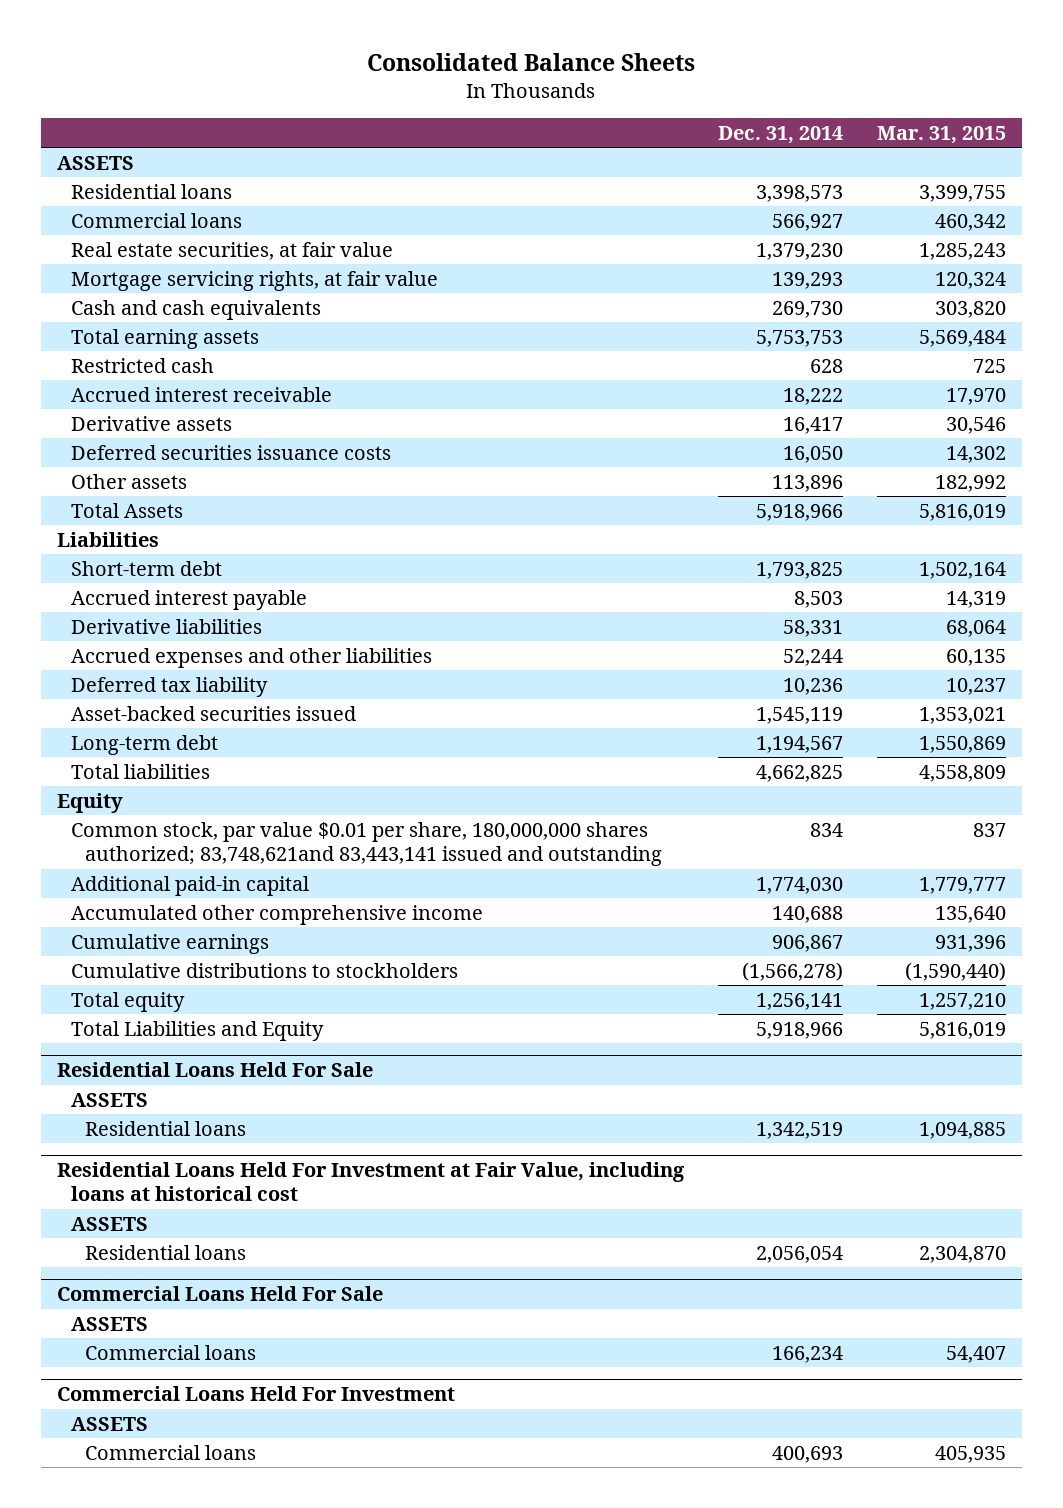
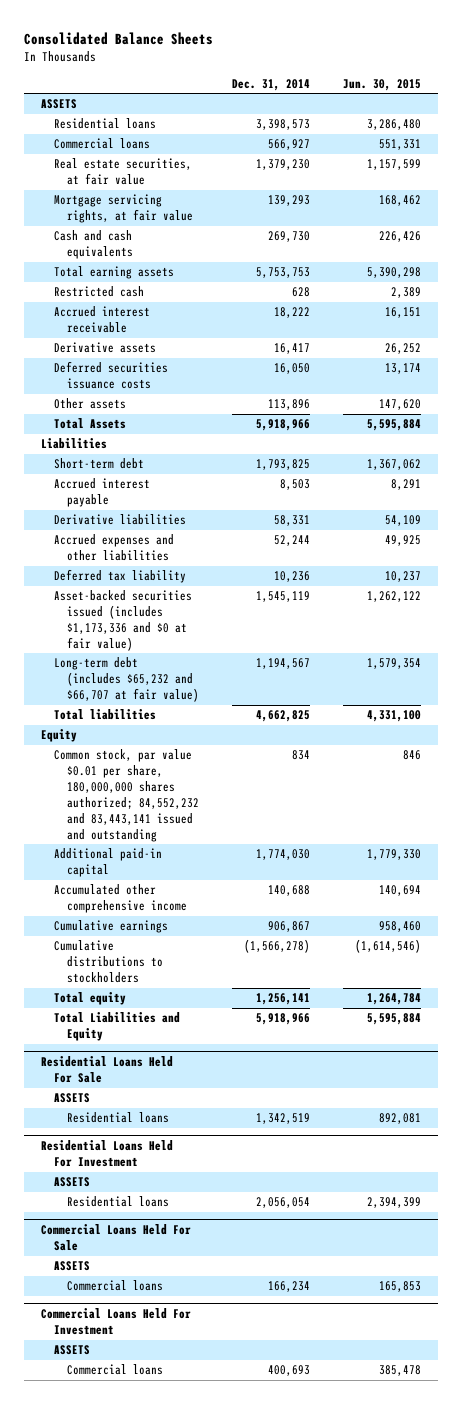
- | Dec. 31, 2014 | Mar. 31, 2015
+ | Dec. 31, 2014 | Jun. 30, 2015
- Asset-backed securities issued | 1,545,119 | 1,353,021
- Long-term debt | 1,194,567 | 1,550,869
+ Asset-backed securities issued (includes $1,173,336 and $0 at fair value) | 1,545,119 | 1,262,122
+ Long-term debt (includes $65,232 and $66,707 at fair value) | 1,194,567 | 1,579,354
- Common stock, par value $0.01 per share, 180,000,000 shares authorized; 83,748,621and 83,443,141 issued and outstanding | 834 | 837
+ Common stock, par value $0.01 per share, 180,000,000 shares authorized; 84,552,232 and 83,443,141 issued and outstanding | 834 | 846
- Residential Loans Held For Investment at Fair Value, including loans at historical cost
+ Residential Loans Held For Investment

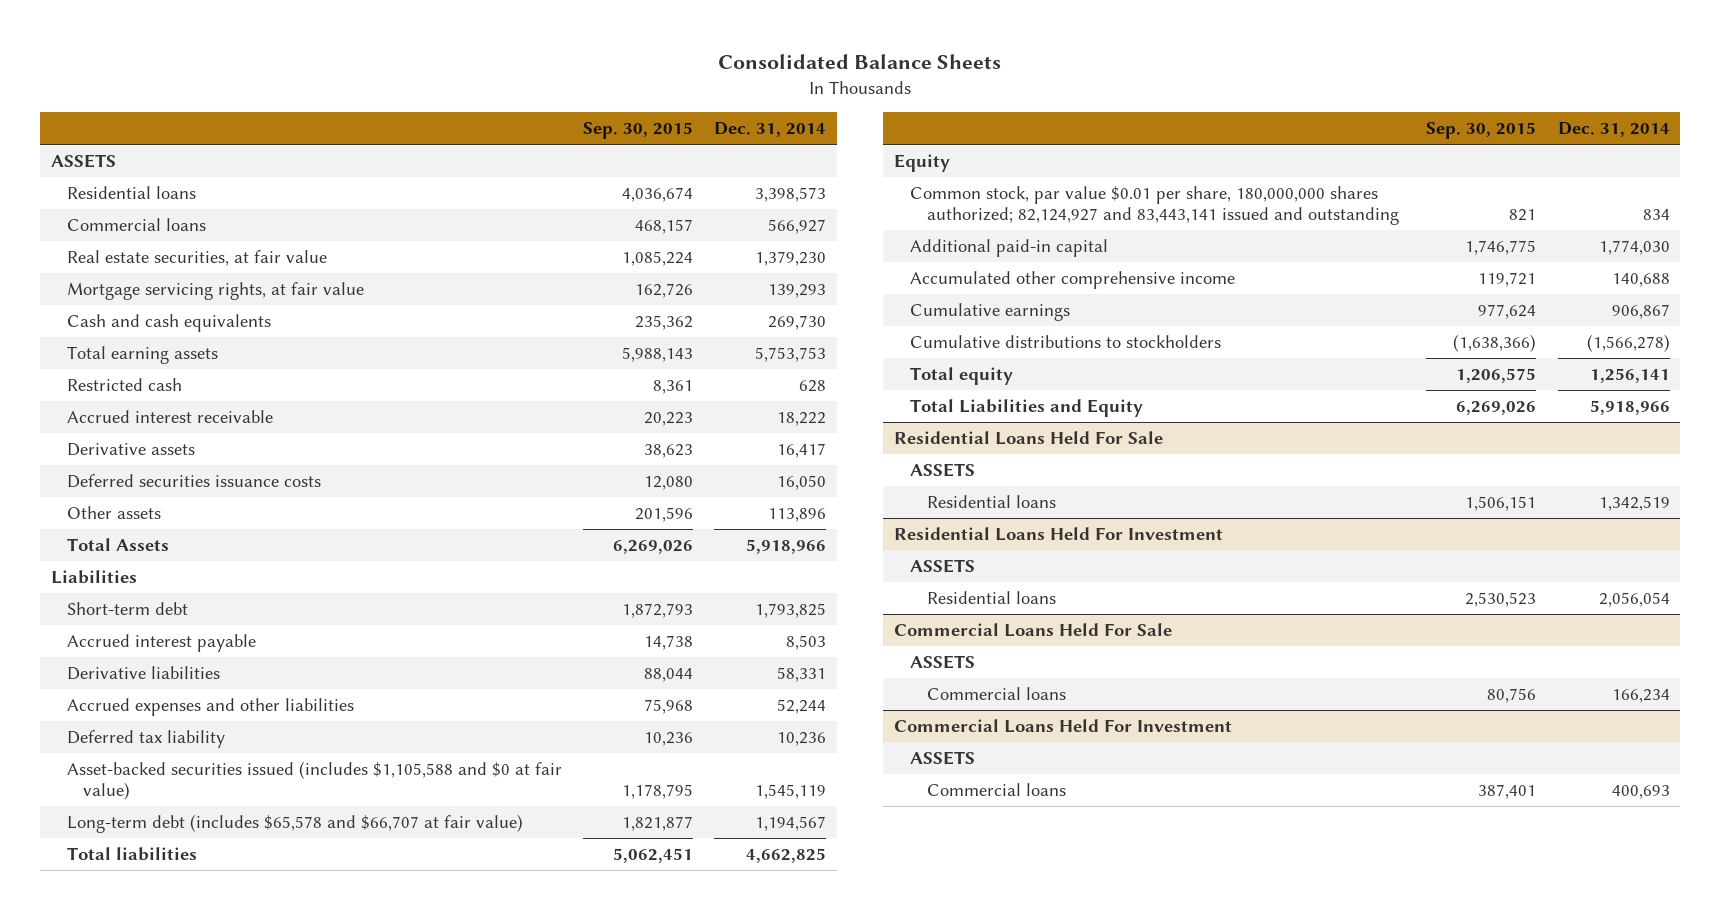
- | Dec. 31, 2014 | Jun. 30, 2015
+ | Sep. 30, 2015 | Dec. 31, 2014
- Asset-backed securities issued (includes $1,173,336 and $0 at fair value) | 1,545,119 | 1,262,122
- Long-term debt (includes $65,232 and $66,707 at fair value) | 1,194,567 | 1,579,354
+ Asset-backed securities issued (includes $1,105,588 and $0 at fair value) | 1,178,795 | 1,545,119
+ Long-term debt (includes $65,578 and $66,707 at fair value) | 1,821,877 | 1,194,567
- Common stock, par value $0.01 per share, 180,000,000 shares authorized; 84,552,232 and 83,443,141 issued and outstanding | 834 | 846
+ Common stock, par value $0.01 per share, 180,000,000 shares authorized; 82,124,927 and 83,443,141 issued and outstanding | 821 | 834

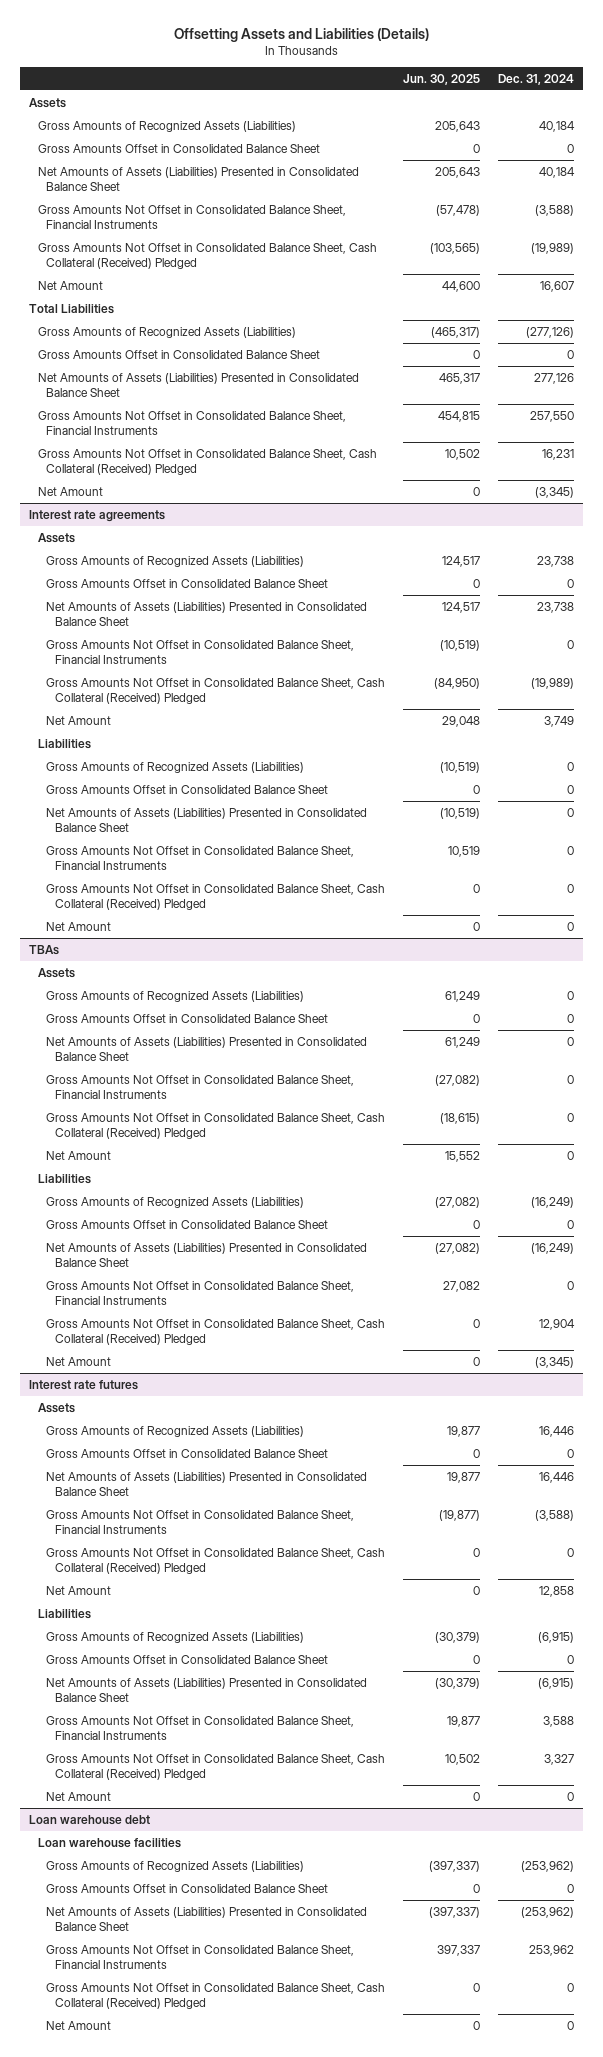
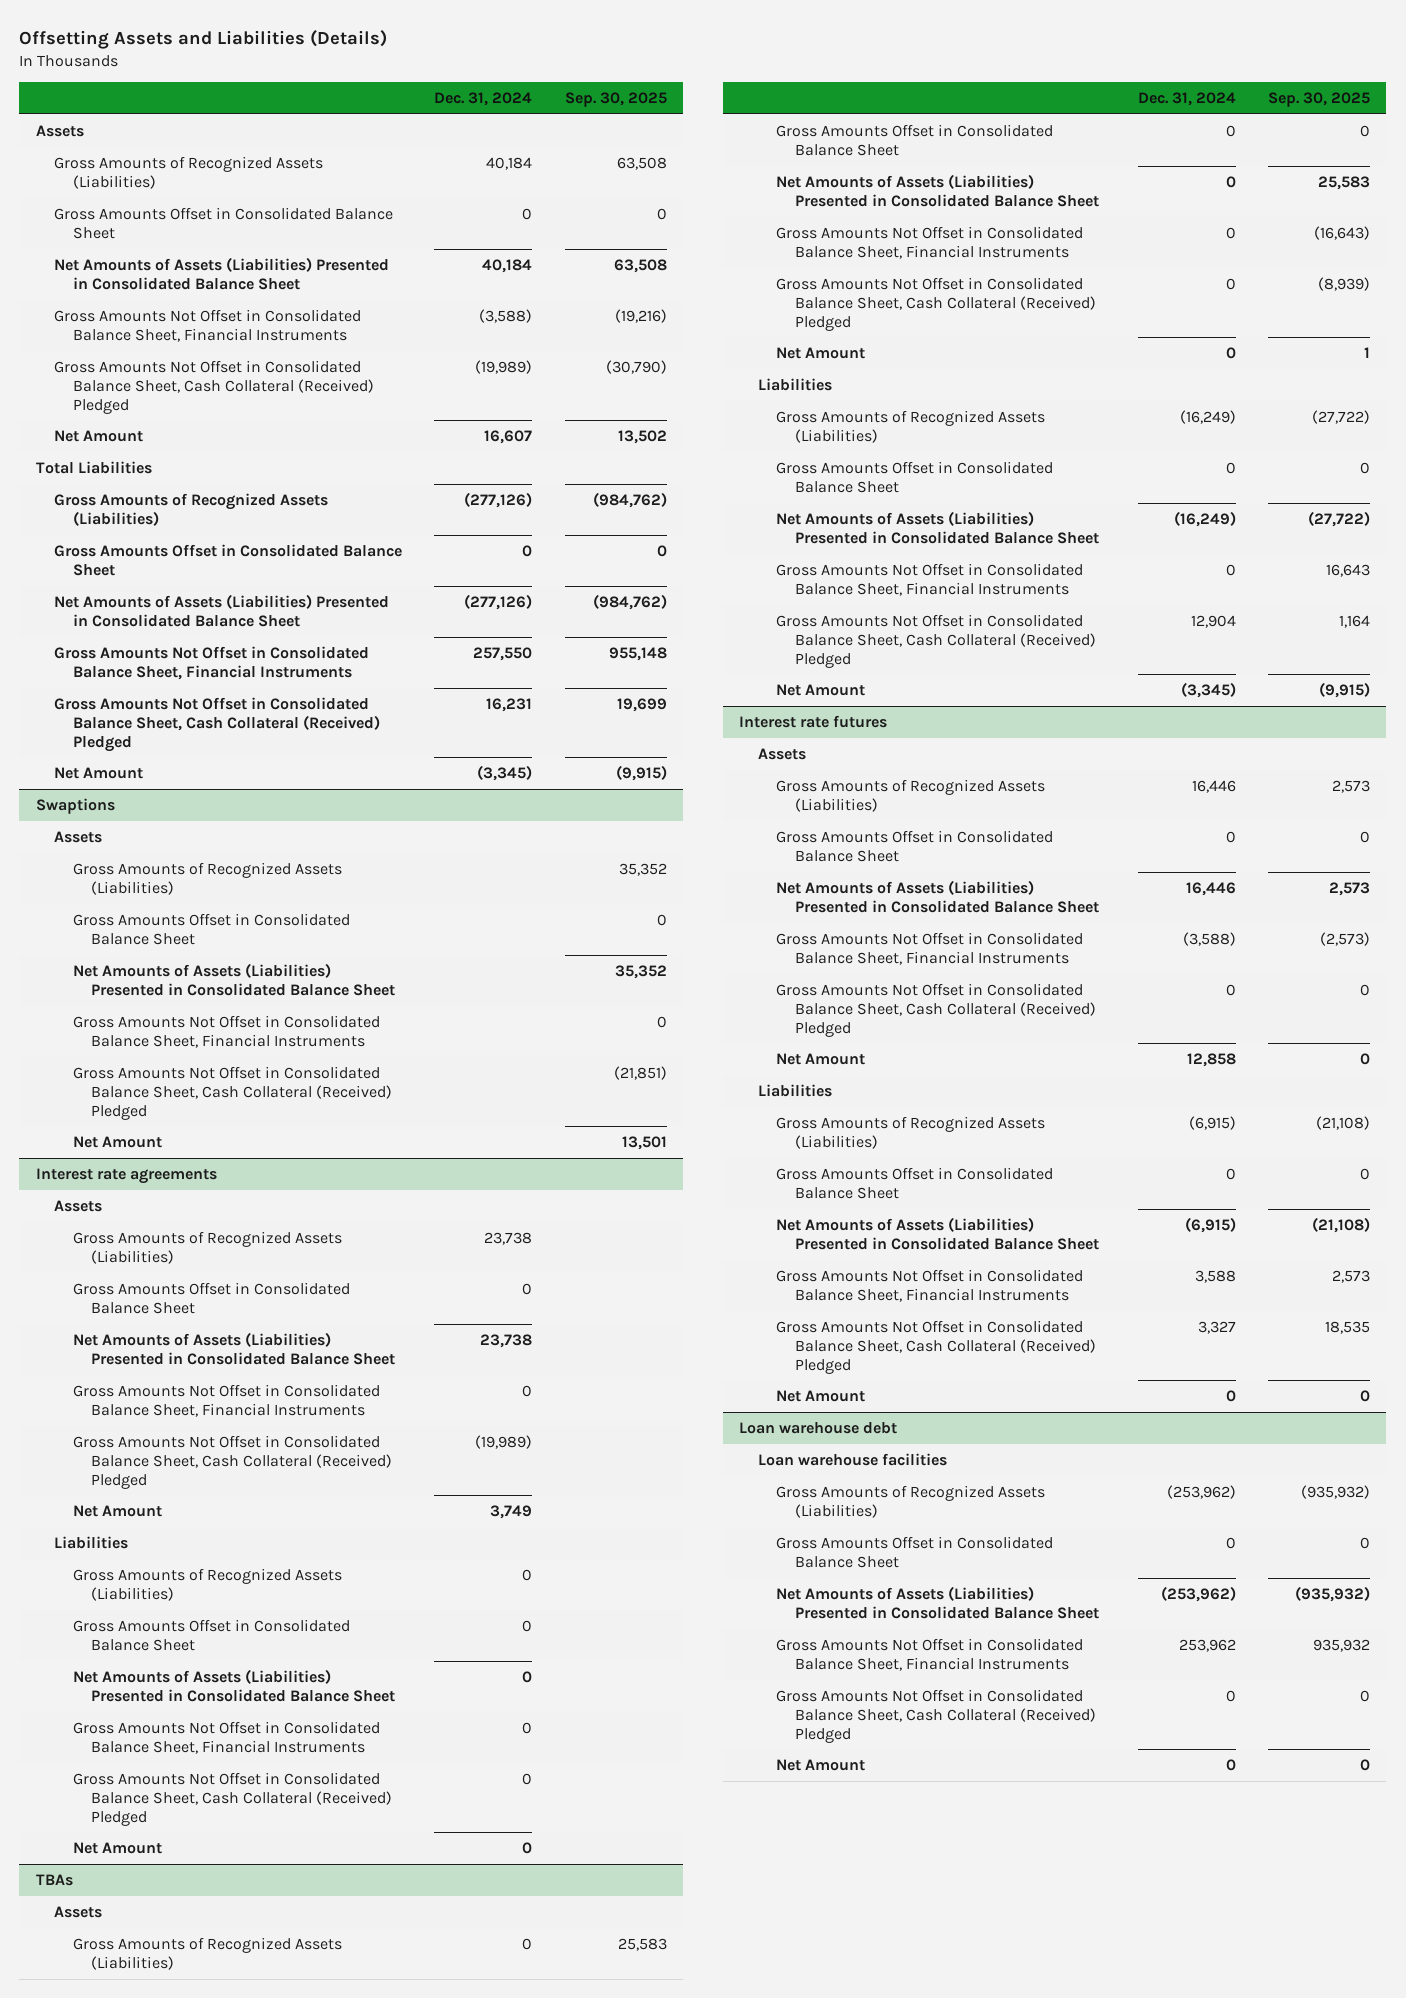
- | Jun. 30, 2025 | Dec. 31, 2024
+ | Dec. 31, 2024 | Sep. 30, 2025
- Net Amounts of Assets (Liabilities) Presented in Consolidated Balance Sheet | 465,317 | 277,126
+ Net Amounts of Assets (Liabilities) Presented in Consolidated Balance Sheet | (277,126) | (984,762)
+ Swaptions
+ Assets
+ Gross Amounts of Recognized Assets (Liabilities) | | 35,352
+ Gross Amounts Offset in Consolidated Balance Sheet | | 0
+ Net Amounts of Assets (Liabilities) Presented in Consolidated Balance Sheet | | 35,352
+ Gross Amounts Not Offset in Consolidated Balance Sheet, Financial Instruments | | 0
+ Gross Amounts Not Offset in Consolidated Balance Sheet, Cash Collateral (Received) Pledged | | (21,851)
+ Net Amount | | 13,501

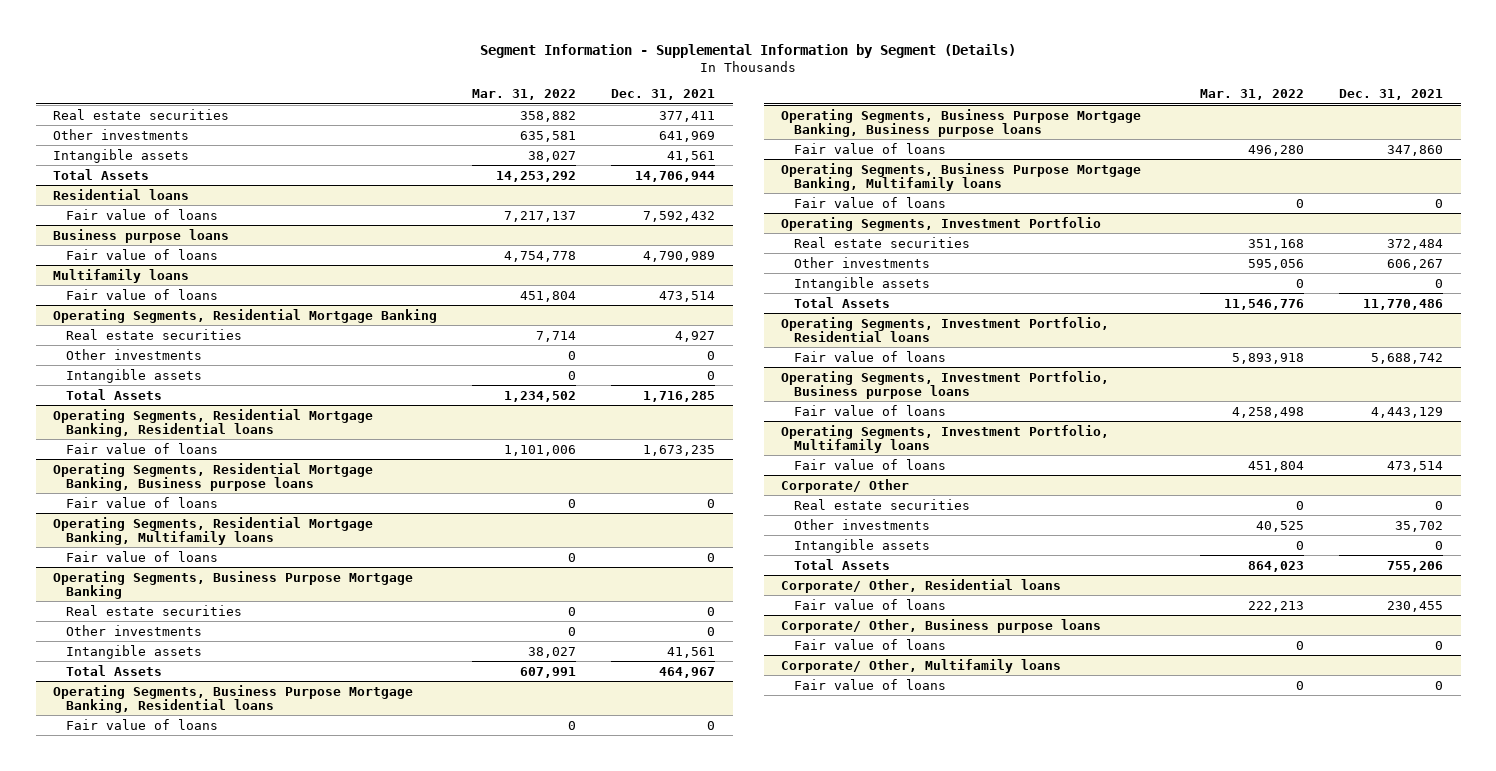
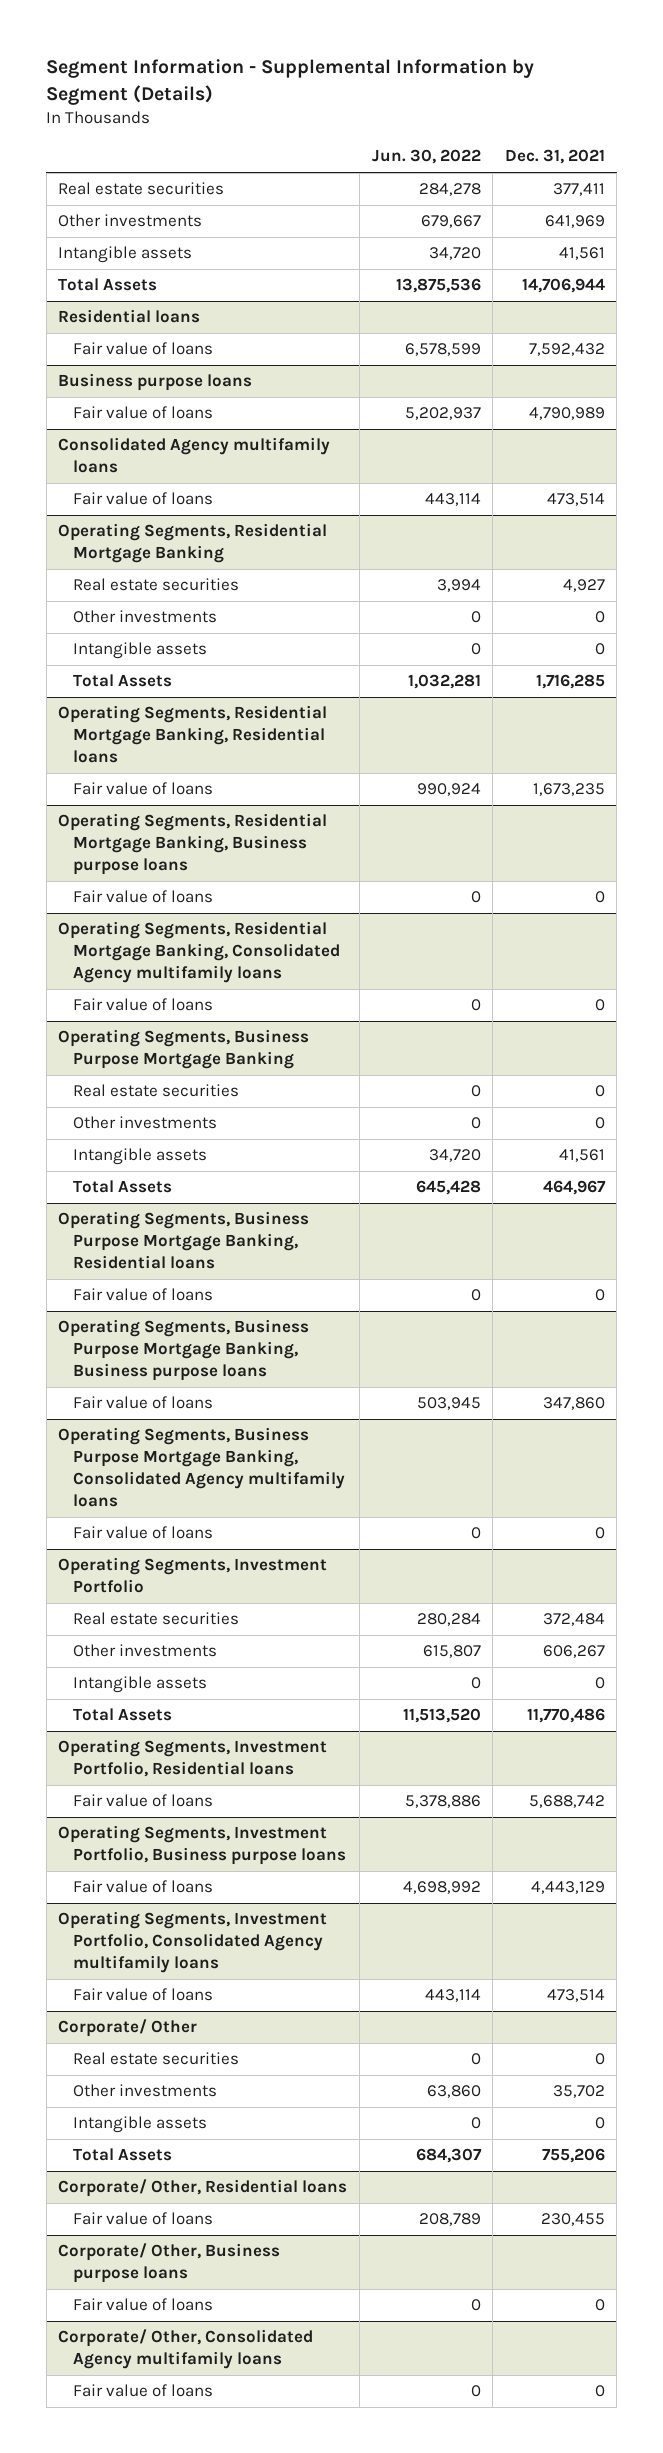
- | Mar. 31, 2022 | Dec. 31, 2021
+ | Jun. 30, 2022 | Dec. 31, 2021
- Multifamily loans
+ Consolidated Agency multifamily loans
- Operating Segments, Residential Mortgage Banking, Multifamily loans
+ Operating Segments, Residential Mortgage Banking, Consolidated Agency multifamily loans
- Operating Segments, Business Purpose Mortgage Banking, Multifamily loans
+ Operating Segments, Business Purpose Mortgage Banking, Consolidated Agency multifamily loans
- Operating Segments, Investment Portfolio, Multifamily loans
+ Operating Segments, Investment Portfolio, Consolidated Agency multifamily loans
- Corporate/ Other, Multifamily loans
+ Corporate/ Other, Consolidated Agency multifamily loans

